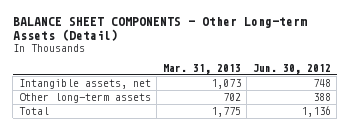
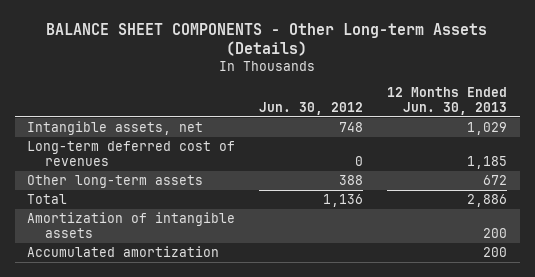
- BALANCE SHEET COMPONENTS - Other Long-term Assets (Detail)
+ BALANCE SHEET COMPONENTS - Other Long-term Assets (Details)
- | Mar. 31, 2013 | Jun. 30, 2012
+ | Jun. 30, 2012 | 12 Months Ended Jun. 30, 2013
+ Long-term deferred cost of revenues | 0 | 1,185
+ Amortization of intangible assets | | 200
+ Accumulated amortization | | 200

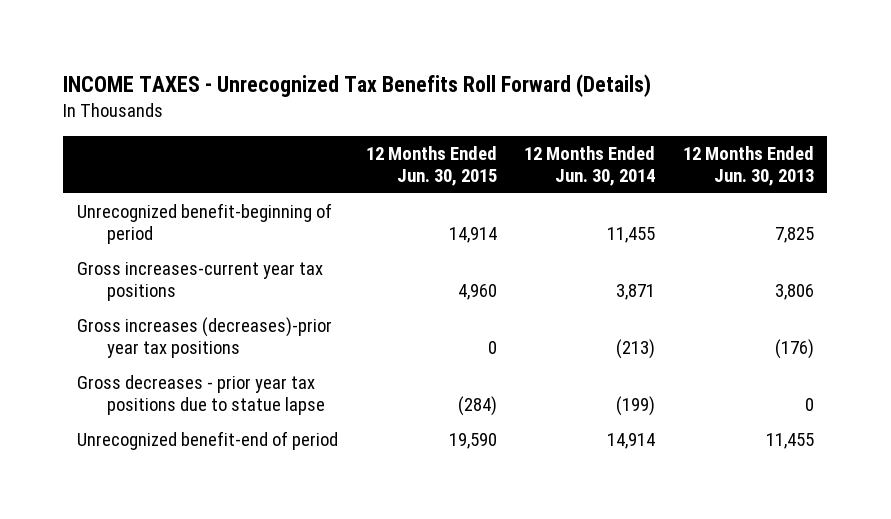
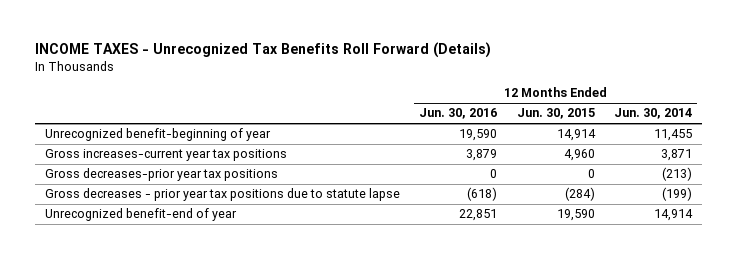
- | 12 Months Ended Jun. 30, 2015 | 12 Months Ended Jun. 30, 2014 | 12 Months Ended Jun. 30, 2013
+ | 12 Months Ended Jun. 30, 2016 | 12 Months Ended Jun. 30, 2015 | 12 Months Ended Jun. 30, 2014
- Unrecognized benefit-beginning of period | 14,914 | 11,455 | 7,825
+ Unrecognized benefit-beginning of year | 19,590 | 14,914 | 11,455
- Gross increases (decreases)-prior year tax positions | 0 | (213) | (176)
- Gross decreases - prior year tax positions due to statue lapse | (284) | (199) | 0
- Unrecognized benefit-end of period | 19,590 | 14,914 | 11,455
+ Gross decreases-prior year tax positions | 0 | 0 | (213)
+ Gross decreases - prior year tax positions due to statute lapse | (618) | (284) | (199)
+ Unrecognized benefit-end of year | 22,851 | 19,590 | 14,914

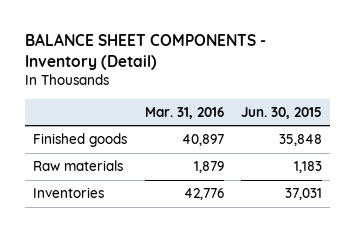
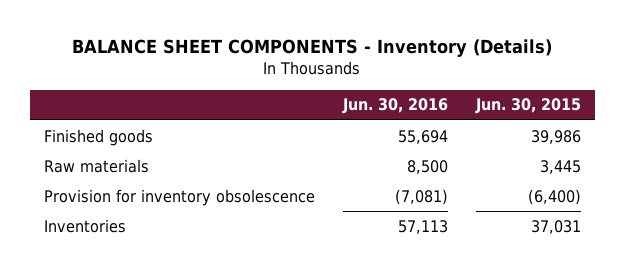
- BALANCE SHEET COMPONENTS - Inventory (Detail)
+ BALANCE SHEET COMPONENTS - Inventory (Details)
- | Mar. 31, 2016 | Jun. 30, 2015
+ | Jun. 30, 2016 | Jun. 30, 2015
- Finished goods | 40,897 | 35,848
- Raw materials | 1,879 | 1,183
+ Finished goods | 55,694 | 39,986
+ Raw materials | 8,500 | 3,445
+ Provision for inventory obsolescence | (7,081) | (6,400)

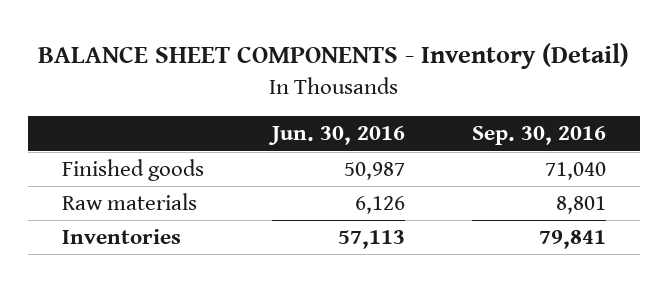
- BALANCE SHEET COMPONENTS - Inventory (Details)
+ BALANCE SHEET COMPONENTS - Inventory (Detail)
- | Jun. 30, 2016 | Jun. 30, 2015
+ | Jun. 30, 2016 | Sep. 30, 2016
- Finished goods | 55,694 | 39,986
- Raw materials | 8,500 | 3,445
- Provision for inventory obsolescence | (7,081) | (6,400)
+ Finished goods | 50,987 | 71,040
+ Raw materials | 6,126 | 8,801

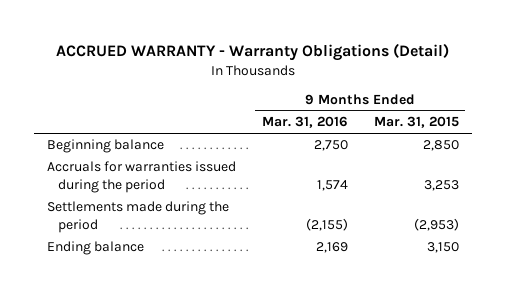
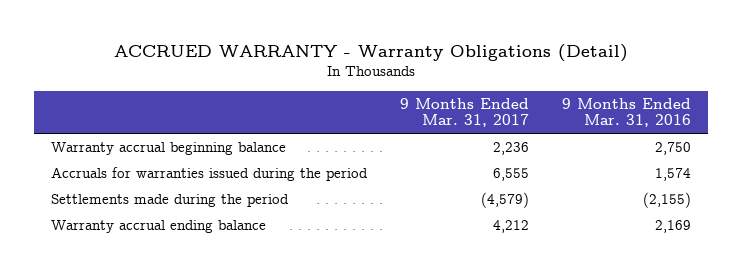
- | 9 Months Ended Mar. 31, 2016 | 9 Months Ended Mar. 31, 2015
+ | 9 Months Ended Mar. 31, 2017 | 9 Months Ended Mar. 31, 2016
- Beginning balance | 2,750 | 2,850
+ Warranty accrual beginning balance | 2,236 | 2,750
- Ending balance | 2,169 | 3,150
+ Warranty accrual ending balance | 4,212 | 2,169

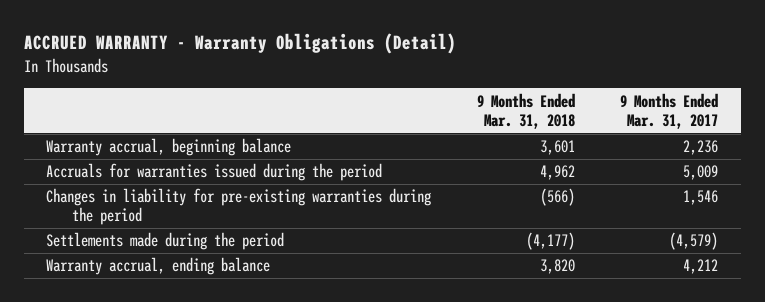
- | 9 Months Ended Mar. 31, 2017 | 9 Months Ended Mar. 31, 2016
+ | 9 Months Ended Mar. 31, 2018 | 9 Months Ended Mar. 31, 2017
- Warranty accrual beginning balance | 2,236 | 2,750
- Accruals for warranties issued during the period | 6,555 | 1,574
+ Warranty accrual, beginning balance | 3,601 | 2,236
+ Accruals for warranties issued during the period | 4,962 | 5,009
+ Changes in liability for pre-existing warranties during the period | (566) | 1,546
- Warranty accrual ending balance | 4,212 | 2,169
+ Warranty accrual, ending balance | 3,820 | 4,212

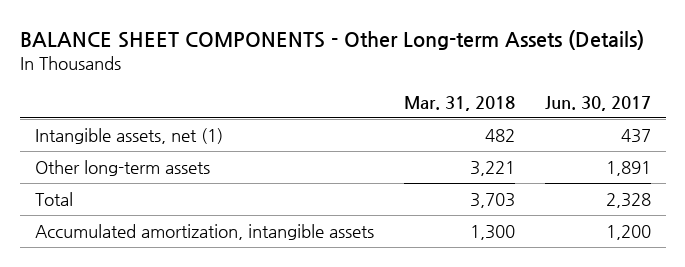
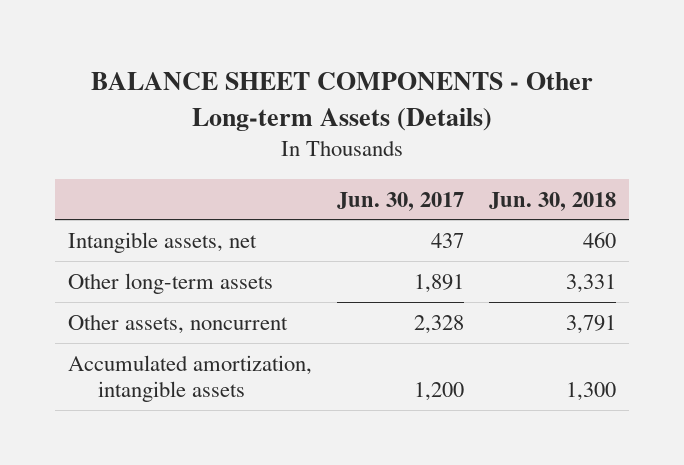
- | Mar. 31, 2018 | Jun. 30, 2017
+ | Jun. 30, 2017 | Jun. 30, 2018
- Intangible assets, net (1) | 482 | 437
+ Intangible assets, net | 437 | 460
- Total | 3,703 | 2,328
+ Other assets, noncurrent | 2,328 | 3,791

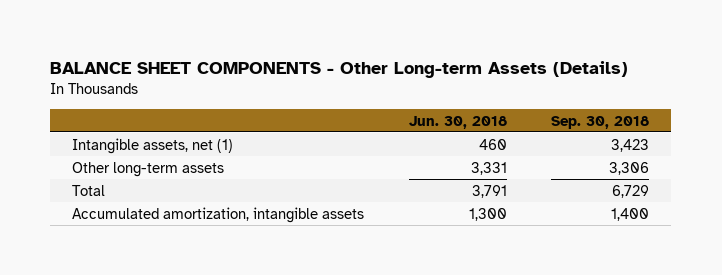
- | Jun. 30, 2017 | Jun. 30, 2018
+ | Jun. 30, 2018 | Sep. 30, 2018
- Intangible assets, net | 437 | 460
+ Intangible assets, net (1) | 460 | 3,423
- Other assets, noncurrent | 2,328 | 3,791
+ Total | 3,791 | 6,729

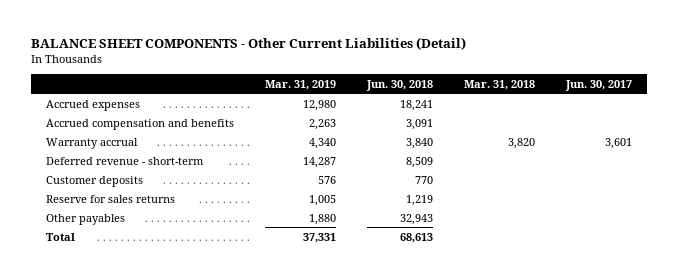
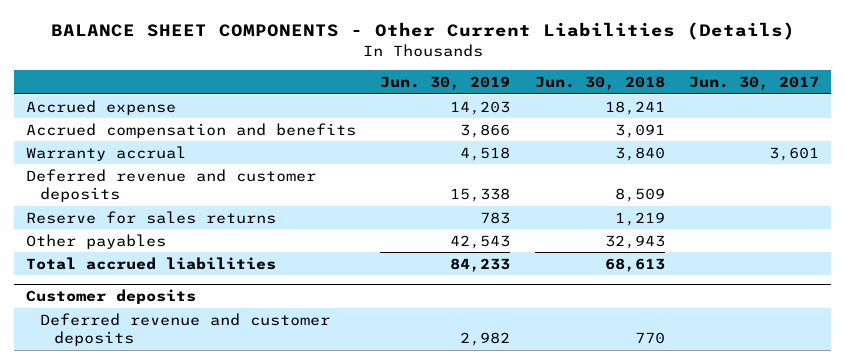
- BALANCE SHEET COMPONENTS - Other Current Liabilities (Detail)
+ BALANCE SHEET COMPONENTS - Other Current Liabilities (Details)
- | Mar. 31, 2019 | Jun. 30, 2018 | Mar. 31, 2018 | Jun. 30, 2017
+ | Jun. 30, 2019 | Jun. 30, 2018 | Jun. 30, 2017
- Accrued expenses | 12,980 | 18,241 | |
+ Accrued expense | 14,203 | 18,241 |
- Deferred revenue - short-term | 14,287 | 8,509 | |
- Customer deposits | 576 | 770 | |
+ Deferred revenue and customer deposits | 15,338 | 8,509 |
- Total | 37,331 | 68,613 | |
+ Total accrued liabilities | 84,233 | 68,613 |
+ Customer deposits
+ Deferred revenue and customer deposits | 2,982 | 770 |

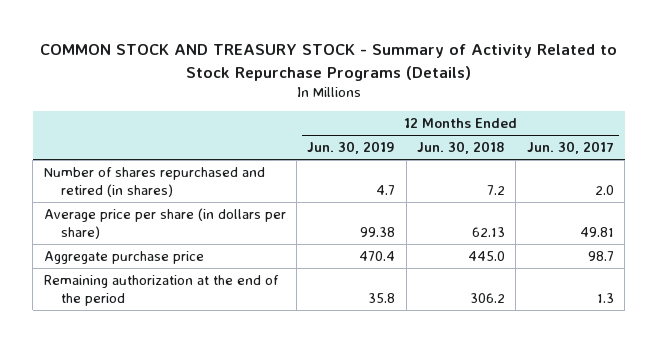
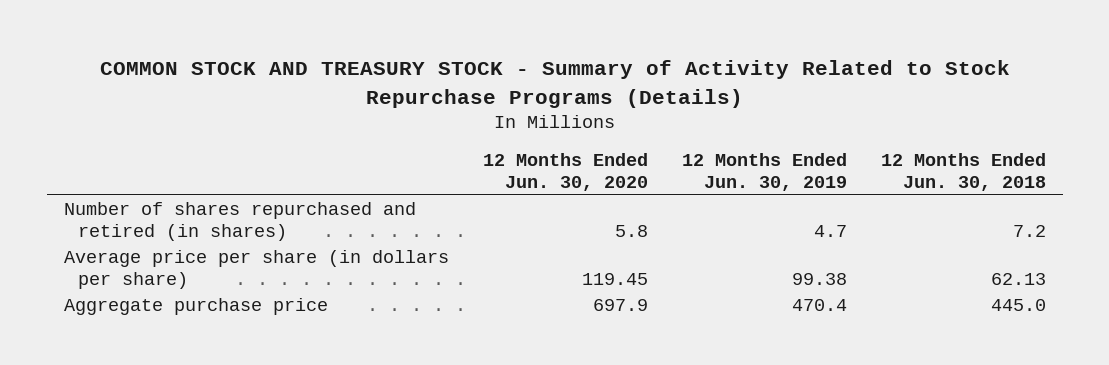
- | 12 Months Ended Jun. 30, 2019 | 12 Months Ended Jun. 30, 2018 | 12 Months Ended Jun. 30, 2017
+ | 12 Months Ended Jun. 30, 2020 | 12 Months Ended Jun. 30, 2019 | 12 Months Ended Jun. 30, 2018
- Remaining authorization at the end of the period | 35.8 | 306.2 | 1.3

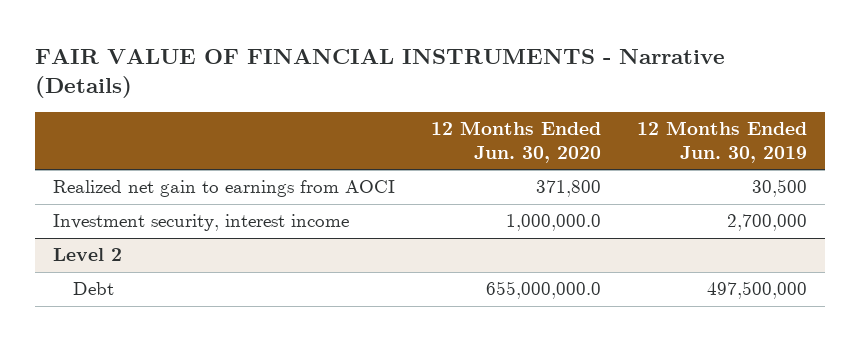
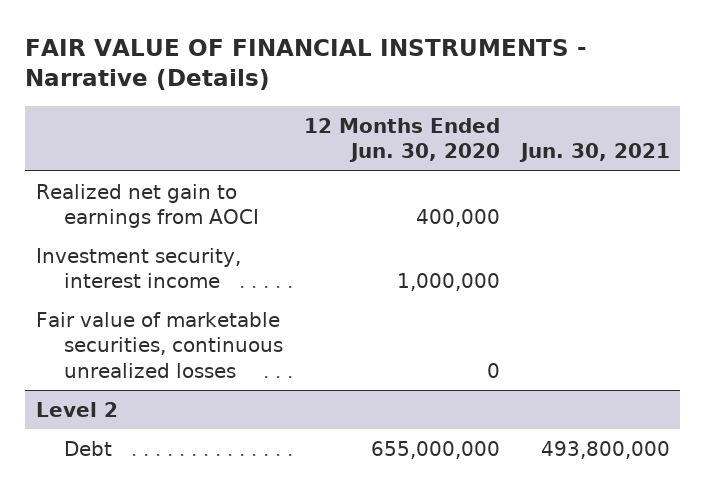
- | 12 Months Ended Jun. 30, 2020 | 12 Months Ended Jun. 30, 2019
+ | 12 Months Ended Jun. 30, 2020 | Jun. 30, 2021
- Realized net gain to earnings from AOCI | 371,800 | 30,500
- Investment security, interest income | 1,000,000.0 | 2,700,000
+ Realized net gain to earnings from AOCI | 400,000 |
+ Investment security, interest income | 1,000,000 |
+ Fair value of marketable securities, continuous unrealized losses | 0 |
@ Level 2
- Debt | 655,000,000.0 | 497,500,000
+ Debt | 655,000,000 | 493,800,000

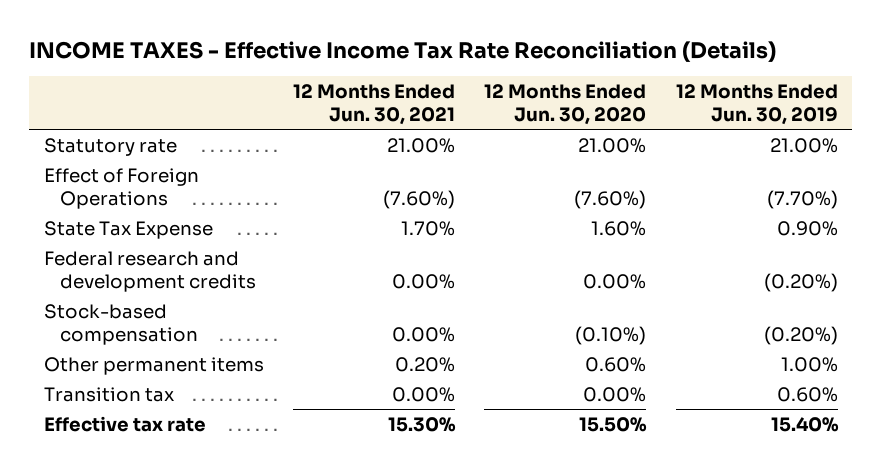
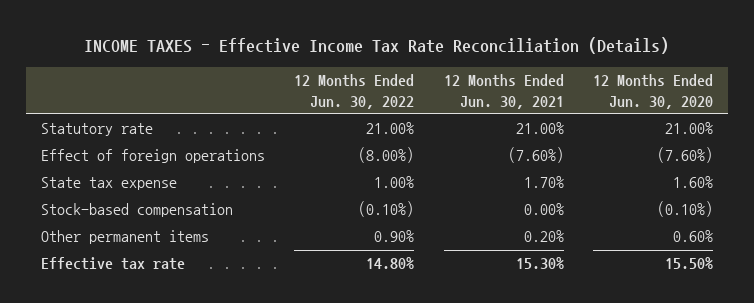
- | 12 Months Ended Jun. 30, 2021 | 12 Months Ended Jun. 30, 2020 | 12 Months Ended Jun. 30, 2019
+ | 12 Months Ended Jun. 30, 2022 | 12 Months Ended Jun. 30, 2021 | 12 Months Ended Jun. 30, 2020
- Effect of Foreign Operations | (7.60%) | (7.60%) | (7.70%)
- State Tax Expense | 1.70% | 1.60% | 0.90%
- Federal research and development credits | 0.00% | 0.00% | (0.20%)
+ Effect of foreign operations | (8.00%) | (7.60%) | (7.60%)
+ State tax expense | 1.00% | 1.70% | 1.60%
- Transition tax | 0.00% | 0.00% | 0.60%

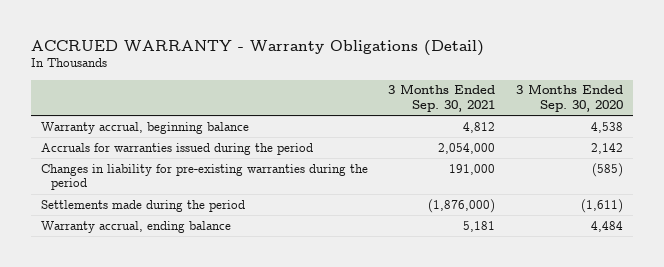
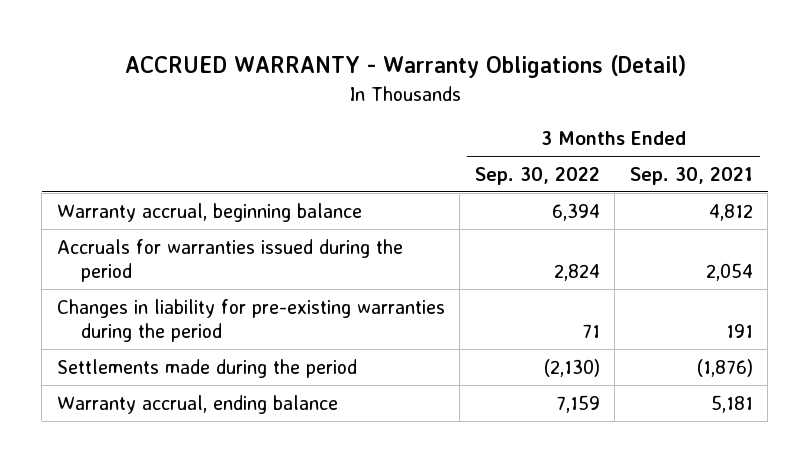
- | 3 Months Ended Sep. 30, 2021 | 3 Months Ended Sep. 30, 2020
+ | 3 Months Ended Sep. 30, 2022 | 3 Months Ended Sep. 30, 2021
- Accruals for warranties issued during the period | 2,054,000 | 2,142
- Changes in liability for pre-existing warranties during the period | 191,000 | (585)
- Settlements made during the period | (1,876,000) | (1,611)
+ Accruals for warranties issued during the period | 2,824 | 2,054
+ Changes in liability for pre-existing warranties during the period | 71 | 191
+ Settlements made during the period | (2,130) | (1,876)

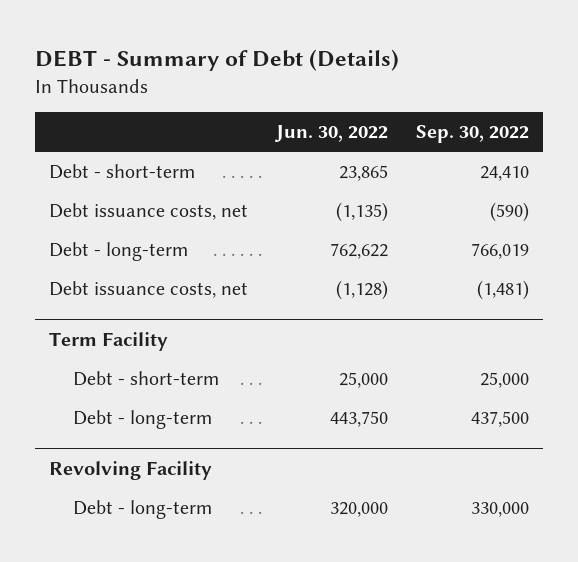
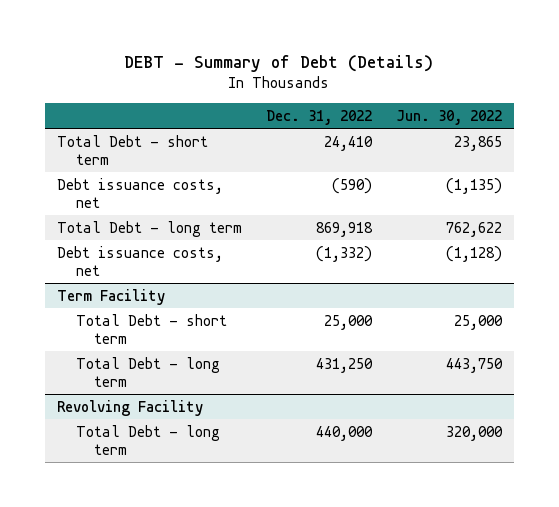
- | Jun. 30, 2022 | Sep. 30, 2022
+ | Dec. 31, 2022 | Jun. 30, 2022
- Debt - short-term | 23,865 | 24,410
+ Total Debt - short term | 24,410 | 23,865
- Debt - long-term | 762,622 | 766,019
+ Total Debt - long term | 869,918 | 762,622
@ Term Facility
- Debt - short-term | 25,000 | 25,000
- Debt - long-term | 443,750 | 437,500
+ Total Debt - short term | 25,000 | 25,000
+ Total Debt - long term | 431,250 | 443,750
@ Revolving Facility
- Debt - long-term | 320,000 | 330,000
+ Total Debt - long term | 440,000 | 320,000

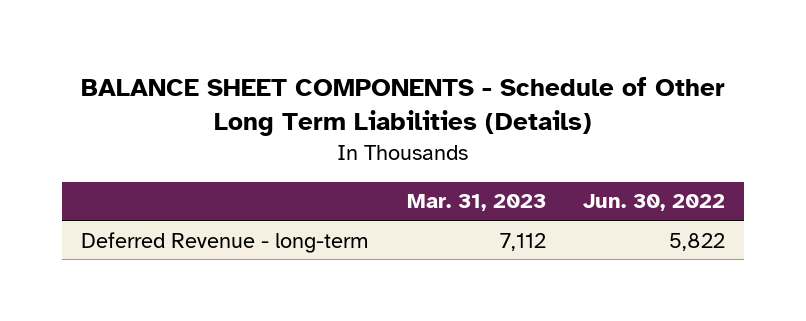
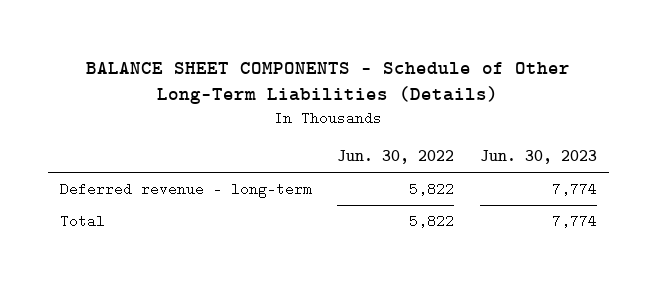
- BALANCE SHEET COMPONENTS - Schedule of Other Long Term Liabilities (Details)
+ BALANCE SHEET COMPONENTS - Schedule of Other Long-Term Liabilities (Details)
- | Mar. 31, 2023 | Jun. 30, 2022
+ | Jun. 30, 2022 | Jun. 30, 2023
- Deferred Revenue - long-term | 7,112 | 5,822
+ Deferred revenue - long-term | 5,822 | 7,774
+ Total | 5,822 | 7,774

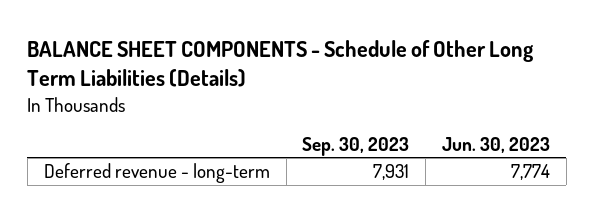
- BALANCE SHEET COMPONENTS - Schedule of Other Long-Term Liabilities (Details)
+ BALANCE SHEET COMPONENTS - Schedule of Other Long Term Liabilities (Details)
- | Jun. 30, 2022 | Jun. 30, 2023
+ | Sep. 30, 2023 | Jun. 30, 2023
- Total | 5,822 | 7,774

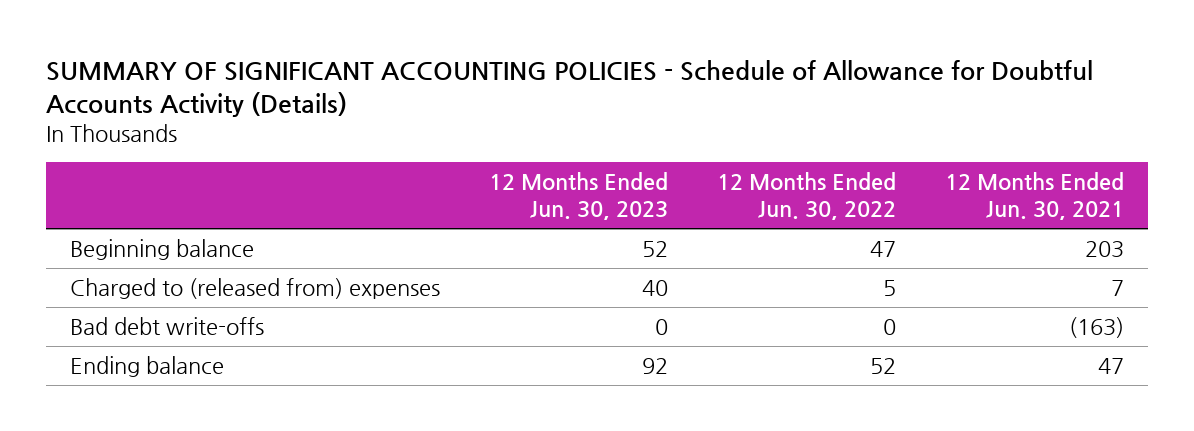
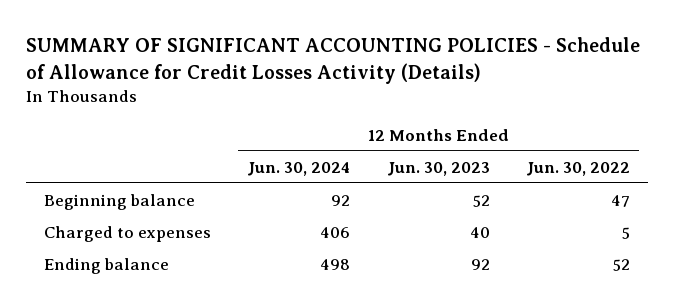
- SUMMARY OF SIGNIFICANT ACCOUNTING POLICIES - Schedule of Allowance for Doubtful Accounts Activity (Details)
+ SUMMARY OF SIGNIFICANT ACCOUNTING POLICIES - Schedule of Allowance for Credit Losses Activity (Details)
- | 12 Months Ended Jun. 30, 2023 | 12 Months Ended Jun. 30, 2022 | 12 Months Ended Jun. 30, 2021
+ | 12 Months Ended Jun. 30, 2024 | 12 Months Ended Jun. 30, 2023 | 12 Months Ended Jun. 30, 2022
- Charged to (released from) expenses | 40 | 5 | 7
- Bad debt write-offs | 0 | 0 | (163)
+ Charged to expenses | 406 | 40 | 5

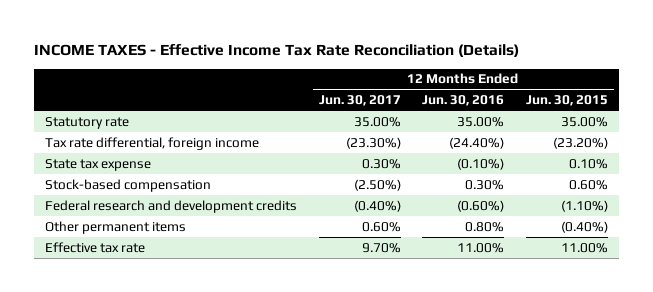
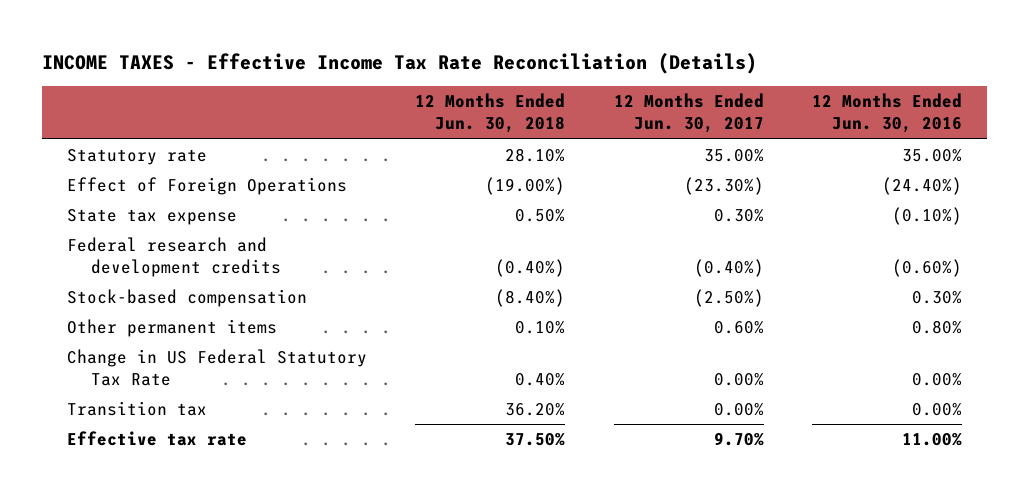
- | 12 Months Ended Jun. 30, 2017 | 12 Months Ended Jun. 30, 2016 | 12 Months Ended Jun. 30, 2015
+ | 12 Months Ended Jun. 30, 2018 | 12 Months Ended Jun. 30, 2017 | 12 Months Ended Jun. 30, 2016
- Tax rate differential, foreign income | (23.30%) | (24.40%) | (23.20%)
+ Effect of Foreign Operations | (19.00%) | (23.30%) | (24.40%)
moved down: Stock-based compensation | (8.40%) | (2.50%) | 0.30%
+ Change in US Federal Statutory Tax Rate | 0.40% | 0.00% | 0.00%
+ Transition tax | 36.20% | 0.00% | 0.00%

